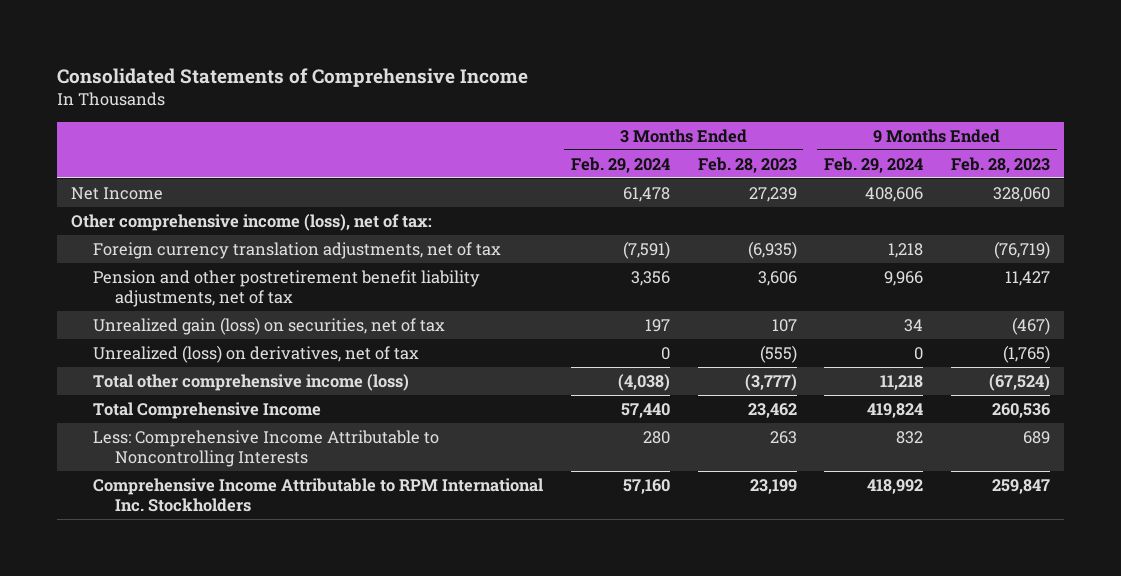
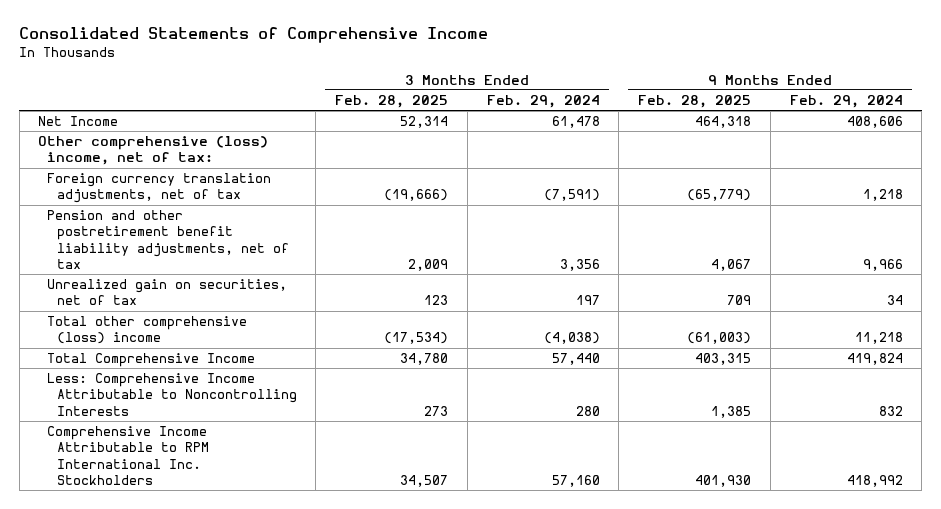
- | 3 Months Ended Feb. 29, 2024 | 3 Months Ended Feb. 28, 2023 | 9 Months Ended Feb. 29, 2024 | 9 Months Ended Feb. 28, 2023
+ | 3 Months Ended Feb. 28, 2025 | 3 Months Ended Feb. 29, 2024 | 9 Months Ended Feb. 28, 2025 | 9 Months Ended Feb. 29, 2024
- Other comprehensive income (loss), net of tax:
+ Other comprehensive (loss) income, net of tax:
- Unrealized gain (loss) on securities, net of tax | 197 | 107 | 34 | (467)
- Unrealized (loss) on derivatives, net of tax | 0 | (555) | 0 | (1,765)
- Total other comprehensive income (loss) | (4,038) | (3,777) | 11,218 | (67,524)
+ Unrealized gain on securities, net of tax | 123 | 197 | 709 | 34
+ Total other comprehensive (loss) income | (17,534) | (4,038) | (61,003) | 11,218

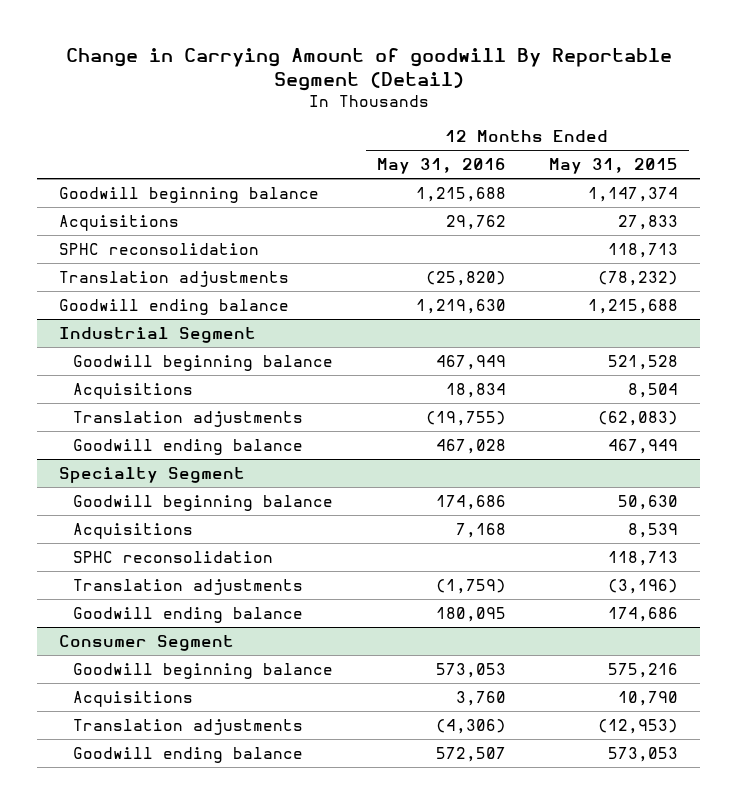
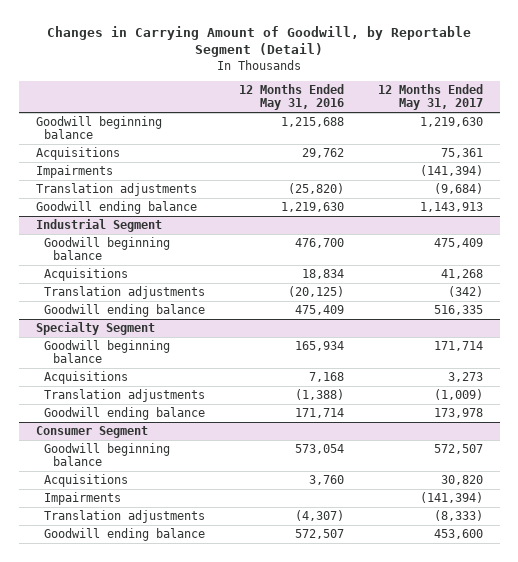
- Change in Carrying Amount of goodwill By Reportable Segment (Detail)
+ Changes in Carrying Amount of Goodwill, by Reportable Segment (Detail)
- | 12 Months Ended May 31, 2016 | 12 Months Ended May 31, 2015
+ | 12 Months Ended May 31, 2016 | 12 Months Ended May 31, 2017
- SPHC reconsolidation | | 118,713
+ Impairments | | (141,394)
@ Industrial Segment
- Goodwill beginning balance | 467,949 | 521,528
+ Goodwill beginning balance | 476,700 | 475,409
- Translation adjustments | (19,755) | (62,083)
- Goodwill ending balance | 467,028 | 467,949
+ Translation adjustments | (20,125) | (342)
+ Goodwill ending balance | 475,409 | 516,335
@ Specialty Segment
- Goodwill beginning balance | 174,686 | 50,630
+ Goodwill beginning balance | 165,934 | 171,714
- SPHC reconsolidation | | 118,713
- Translation adjustments | (1,759) | (3,196)
- Goodwill ending balance | 180,095 | 174,686
+ Translation adjustments | (1,388) | (1,009)
+ Goodwill ending balance | 171,714 | 173,978
@ Consumer Segment
- Goodwill beginning balance | 573,053 | 575,216
+ Goodwill beginning balance | 573,054 | 572,507
- Translation adjustments | (4,306) | (12,953)
+ Impairments | | (141,394)
+ Translation adjustments | (4,307) | (8,333)

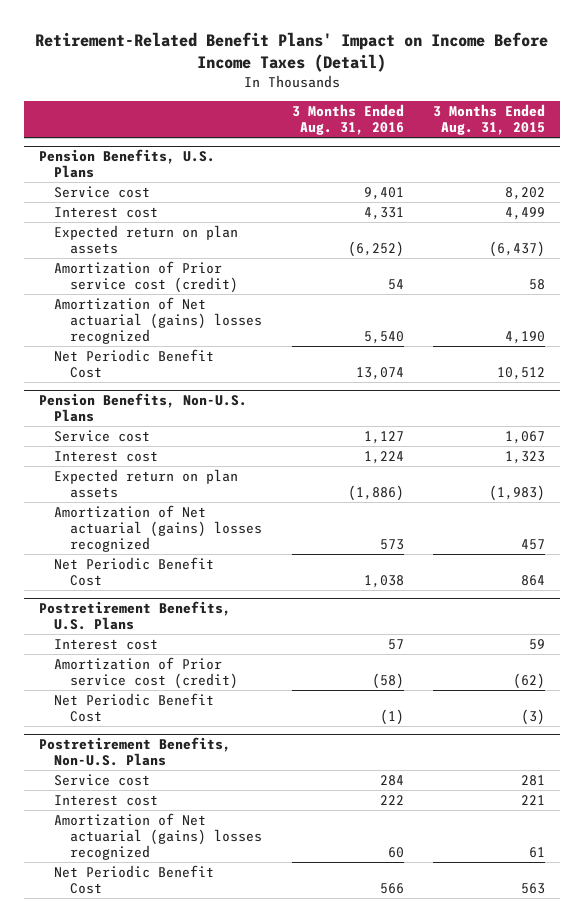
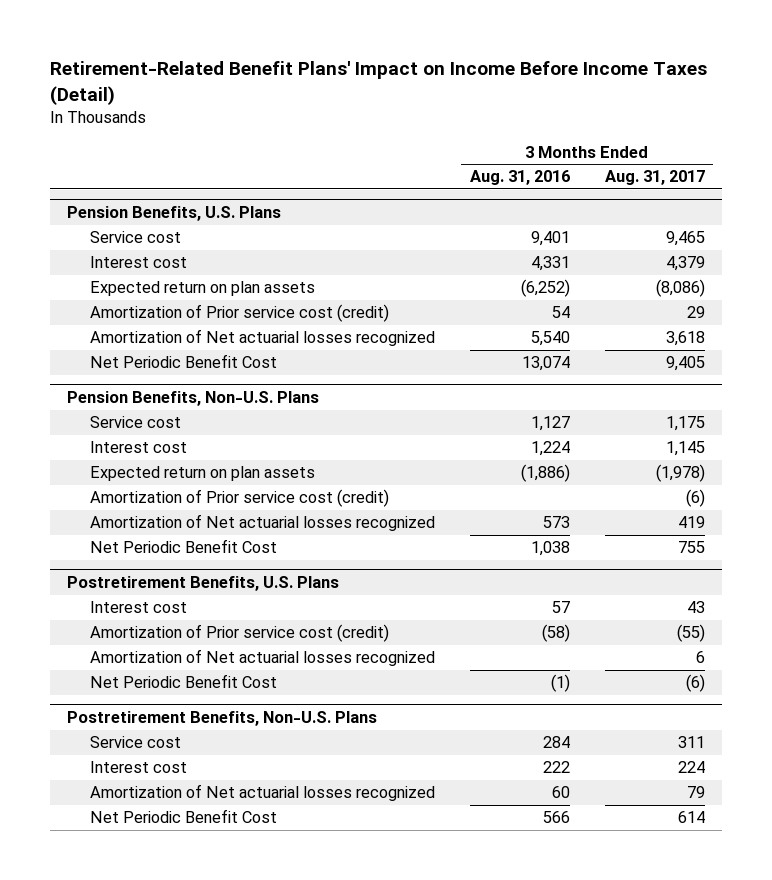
- | 3 Months Ended Aug. 31, 2016 | 3 Months Ended Aug. 31, 2015
+ | 3 Months Ended Aug. 31, 2016 | 3 Months Ended Aug. 31, 2017
@ Pension Benefits, U.S. Plans
- Amortization of Net actuarial (gains) losses recognized | 5,540 | 4,190
+ Amortization of Net actuarial losses recognized | 5,540 | 3,618
@ Pension Benefits, Non-U.S. Plans
- Amortization of Net actuarial (gains) losses recognized | 573 | 457
+ Amortization of Prior service cost (credit) | | (6)
+ Amortization of Net actuarial losses recognized | 573 | 419
@ Postretirement Benefits, U.S. Plans
+ Amortization of Net actuarial losses recognized | | 6
@ Postretirement Benefits, Non-U.S. Plans
- Amortization of Net actuarial (gains) losses recognized | 60 | 61
+ Amortization of Net actuarial losses recognized | 60 | 79

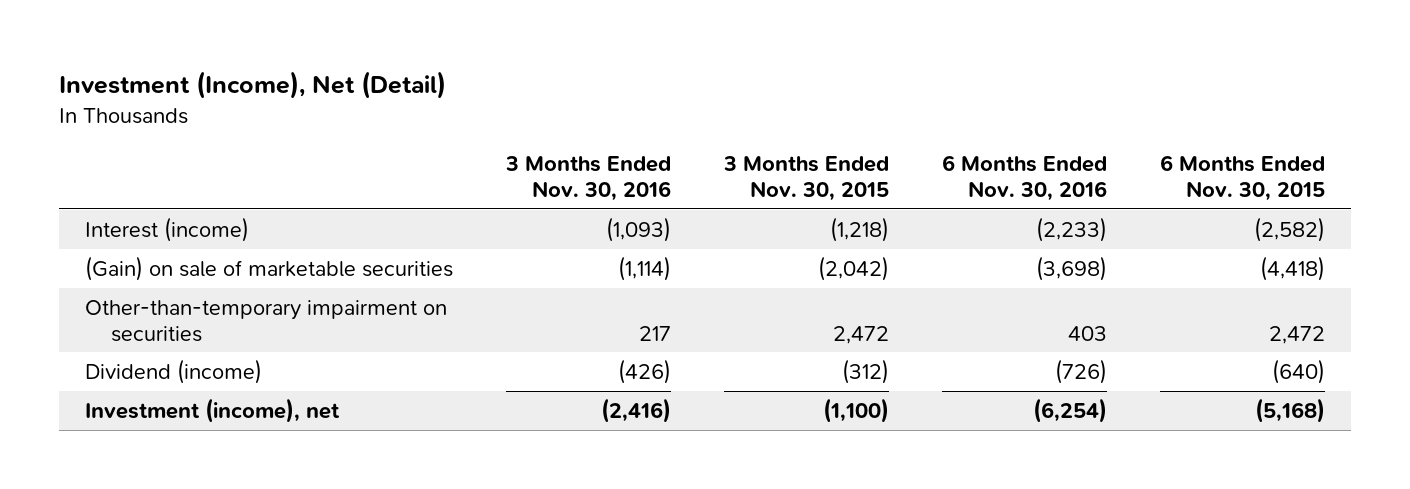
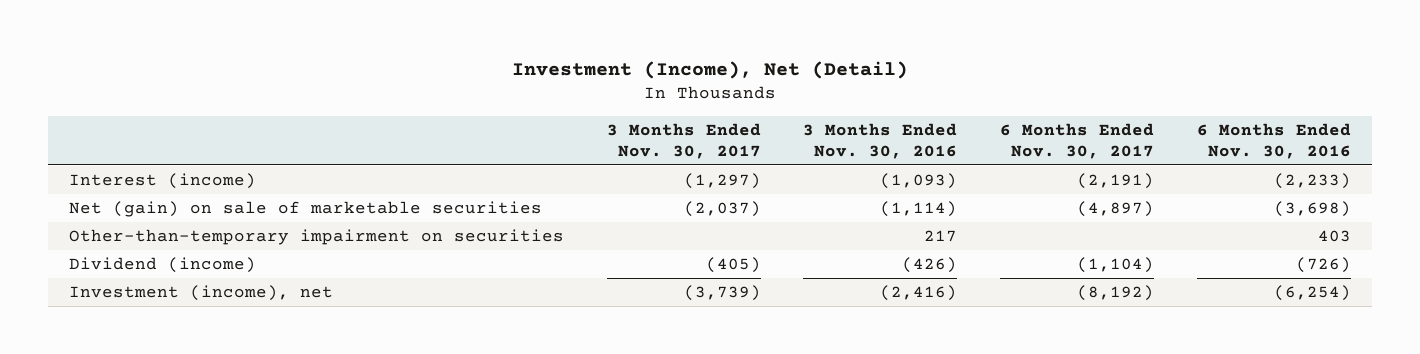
- | 3 Months Ended Nov. 30, 2016 | 3 Months Ended Nov. 30, 2015 | 6 Months Ended Nov. 30, 2016 | 6 Months Ended Nov. 30, 2015
+ | 3 Months Ended Nov. 30, 2017 | 3 Months Ended Nov. 30, 2016 | 6 Months Ended Nov. 30, 2017 | 6 Months Ended Nov. 30, 2016
- (Gain) on sale of marketable securities | (1,114) | (2,042) | (3,698) | (4,418)
+ Net (gain) on sale of marketable securities | (2,037) | (1,114) | (4,897) | (3,698)

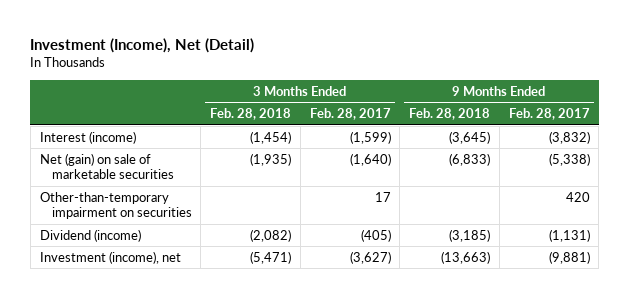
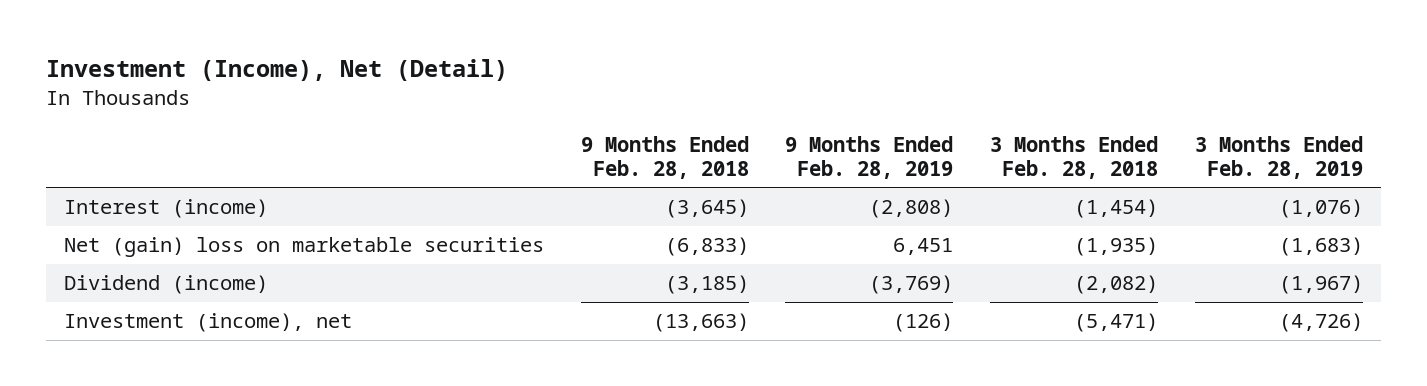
- | 3 Months Ended Feb. 28, 2018 | 3 Months Ended Feb. 28, 2017 | 9 Months Ended Feb. 28, 2018 | 9 Months Ended Feb. 28, 2017
+ | 9 Months Ended Feb. 28, 2018 | 9 Months Ended Feb. 28, 2019 | 3 Months Ended Feb. 28, 2018 | 3 Months Ended Feb. 28, 2019
- Net (gain) on sale of marketable securities | (1,935) | (1,640) | (6,833) | (5,338)
- Other-than-temporary impairment on securities | | 17 | | 420
+ Net (gain) loss on marketable securities | (6,833) | 6,451 | (1,935) | (1,683)

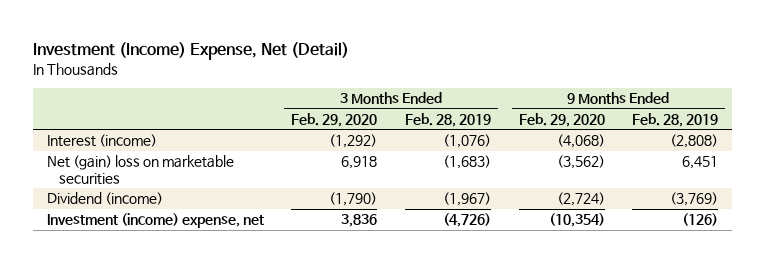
- Investment (Income), Net (Detail)
+ Investment (Income) Expense, Net (Detail)
- | 9 Months Ended Feb. 28, 2018 | 9 Months Ended Feb. 28, 2019 | 3 Months Ended Feb. 28, 2018 | 3 Months Ended Feb. 28, 2019
+ | 3 Months Ended Feb. 29, 2020 | 3 Months Ended Feb. 28, 2019 | 9 Months Ended Feb. 29, 2020 | 9 Months Ended Feb. 28, 2019
- Investment (income), net | (13,663) | (126) | (5,471) | (4,726)
+ Investment (income) expense, net | 3,836 | (4,726) | (10,354) | (126)

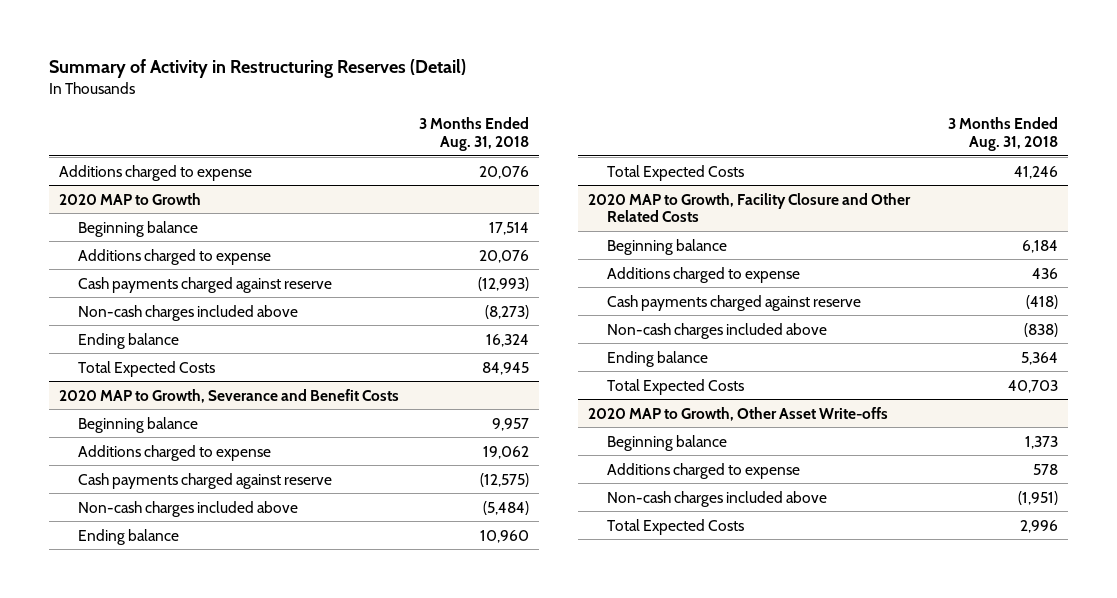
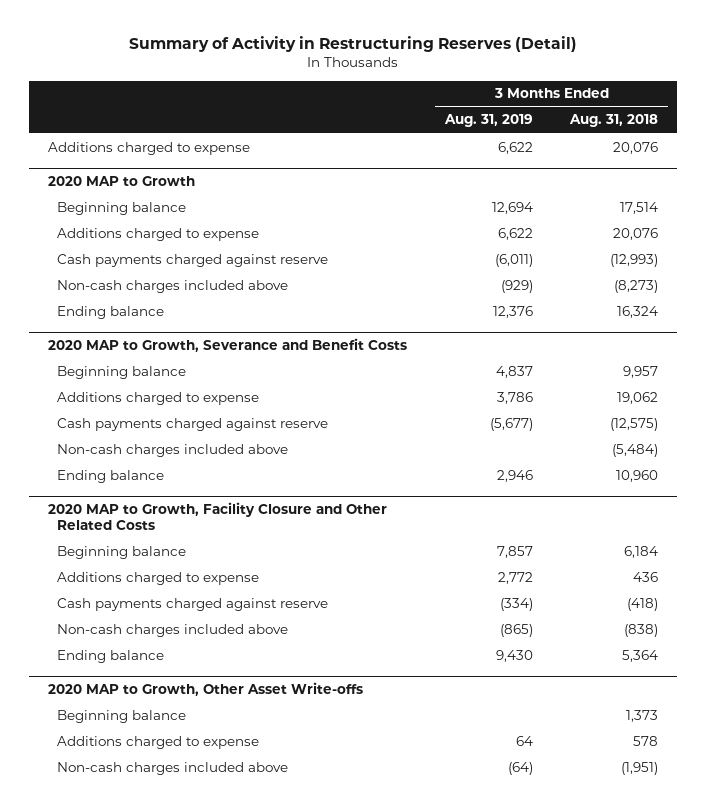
- | 3 Months Ended Aug. 31, 2018
+ | 3 Months Ended Aug. 31, 2019 | 3 Months Ended Aug. 31, 2018
@ 2020 MAP to Growth
- Total Expected Costs | 84,945
@ 2020 MAP to Growth, Severance and Benefit Costs
- Total Expected Costs | 41,246
@ 2020 MAP to Growth, Facility Closure and Other Related Costs
- Total Expected Costs | 40,703
@ 2020 MAP to Growth, Other Asset Write-offs
- Total Expected Costs | 2,996

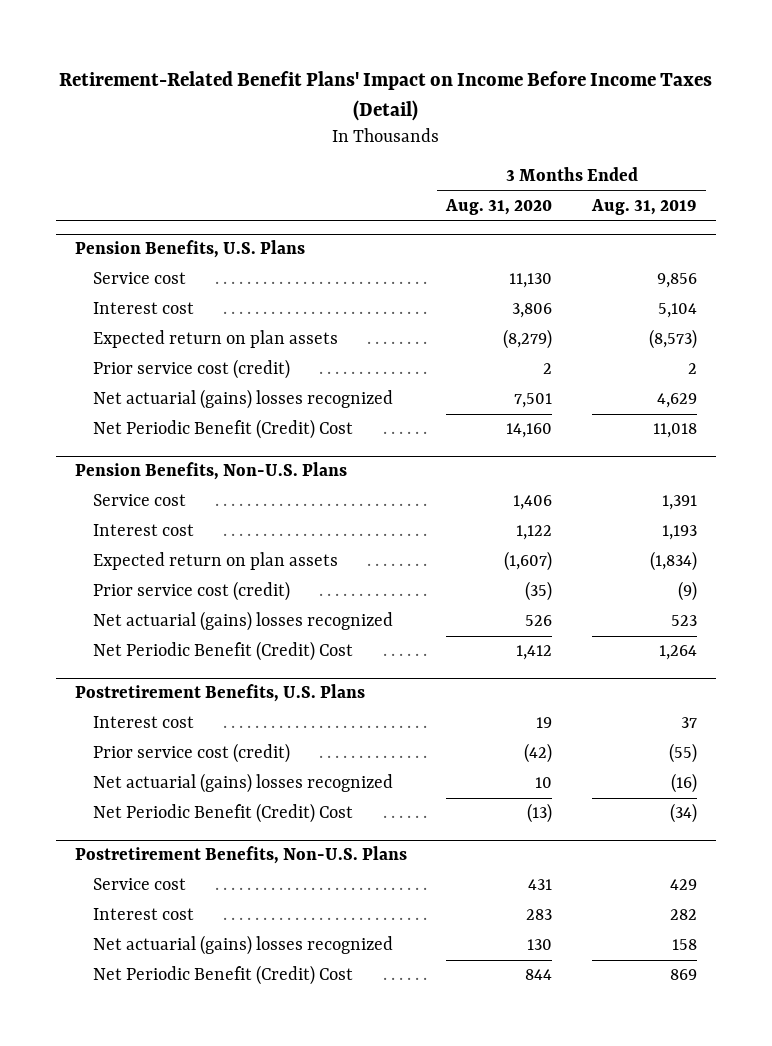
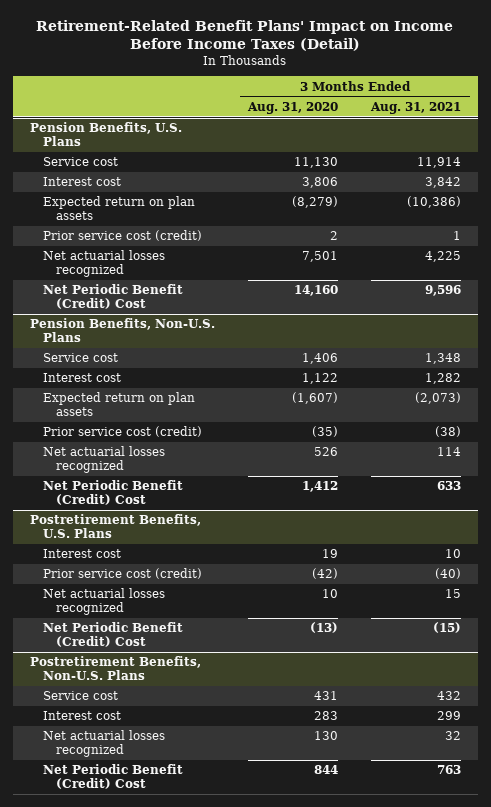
- | 3 Months Ended Aug. 31, 2020 | 3 Months Ended Aug. 31, 2019
+ | 3 Months Ended Aug. 31, 2020 | 3 Months Ended Aug. 31, 2021
@ Pension Benefits, U.S. Plans
- Net actuarial (gains) losses recognized | 7,501 | 4,629
+ Net actuarial losses recognized | 7,501 | 4,225
@ Pension Benefits, Non-U.S. Plans
- Net actuarial (gains) losses recognized | 526 | 523
+ Net actuarial losses recognized | 526 | 114
@ Postretirement Benefits, U.S. Plans
- Net actuarial (gains) losses recognized | 10 | (16)
+ Net actuarial losses recognized | 10 | 15
@ Postretirement Benefits, Non-U.S. Plans
- Net actuarial (gains) losses recognized | 130 | 158
+ Net actuarial losses recognized | 130 | 32

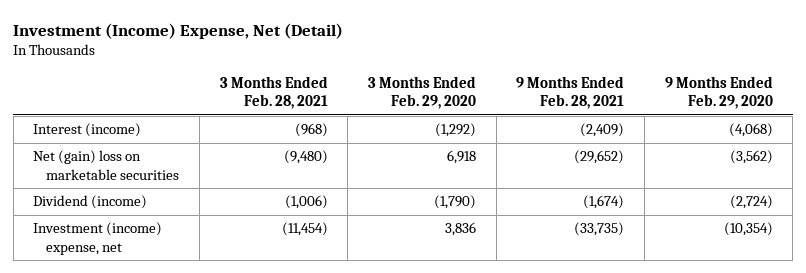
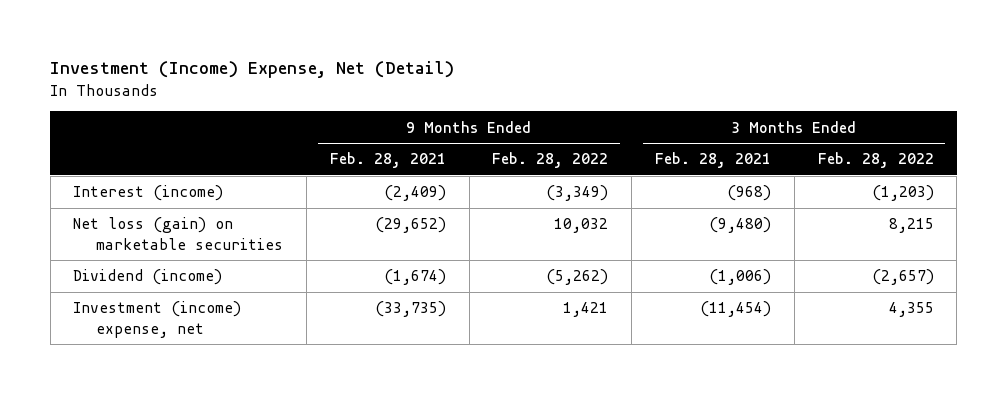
- | 3 Months Ended Feb. 28, 2021 | 3 Months Ended Feb. 29, 2020 | 9 Months Ended Feb. 28, 2021 | 9 Months Ended Feb. 29, 2020
+ | 9 Months Ended Feb. 28, 2021 | 9 Months Ended Feb. 28, 2022 | 3 Months Ended Feb. 28, 2021 | 3 Months Ended Feb. 28, 2022
- Net (gain) loss on marketable securities | (9,480) | 6,918 | (29,652) | (3,562)
+ Net loss (gain) on marketable securities | (29,652) | 10,032 | (9,480) | 8,215

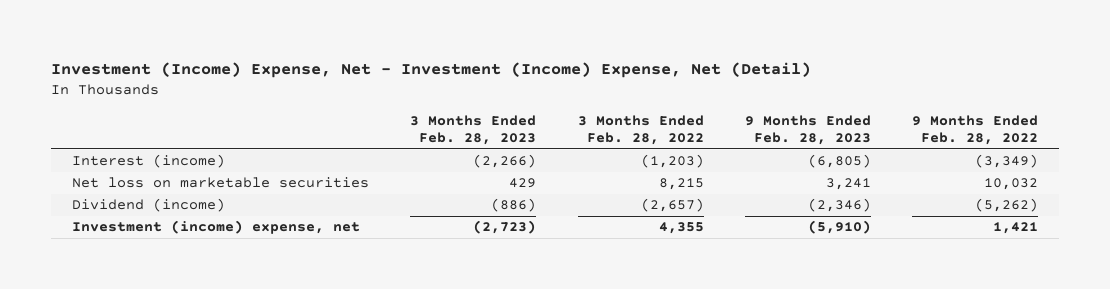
- Investment (Income) Expense, Net (Detail)
+ Investment (Income) Expense, Net - Investment (Income) Expense, Net (Detail)
- | 9 Months Ended Feb. 28, 2021 | 9 Months Ended Feb. 28, 2022 | 3 Months Ended Feb. 28, 2021 | 3 Months Ended Feb. 28, 2022
+ | 3 Months Ended Feb. 28, 2023 | 3 Months Ended Feb. 28, 2022 | 9 Months Ended Feb. 28, 2023 | 9 Months Ended Feb. 28, 2022
- Net loss (gain) on marketable securities | (29,652) | 10,032 | (9,480) | 8,215
+ Net loss on marketable securities | 429 | 8,215 | 3,241 | 10,032

